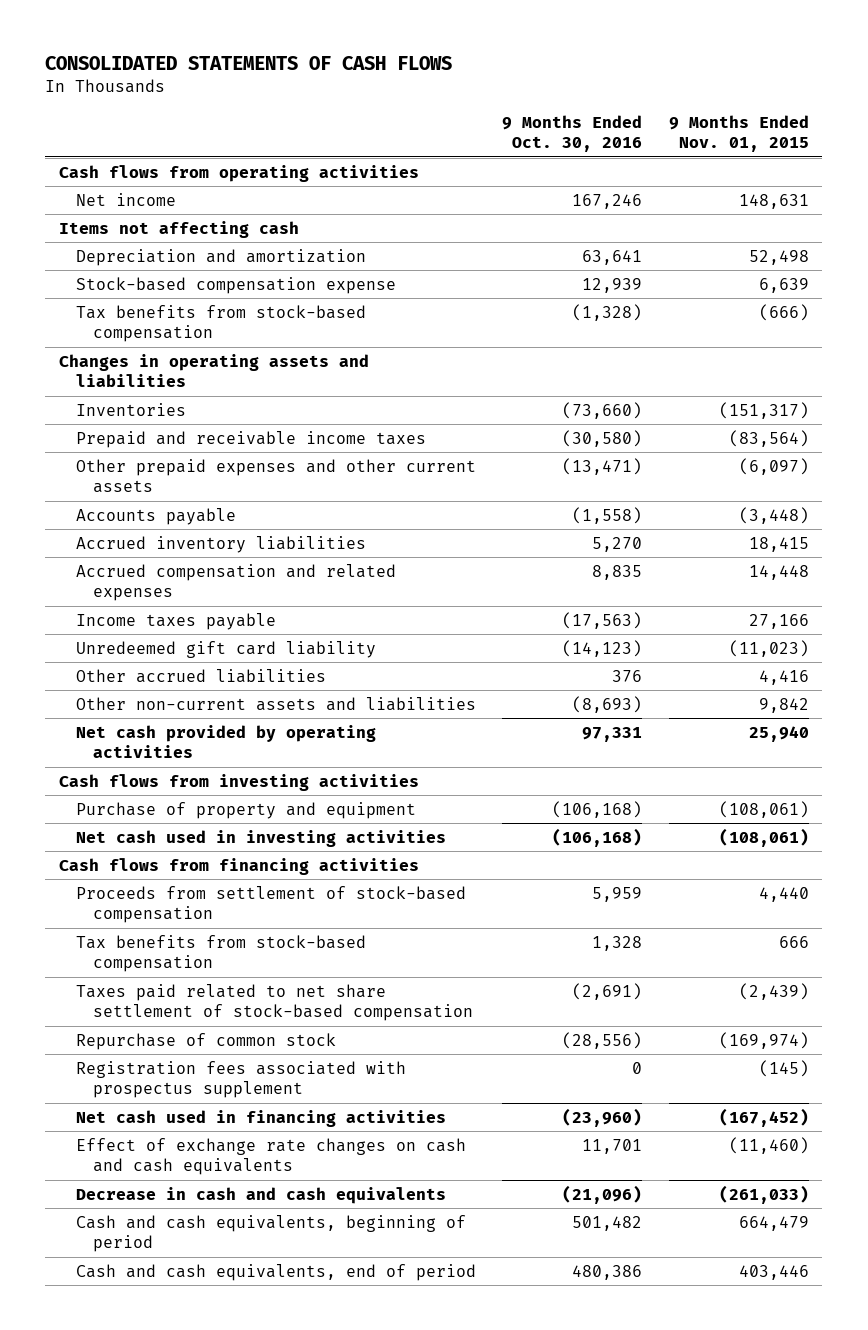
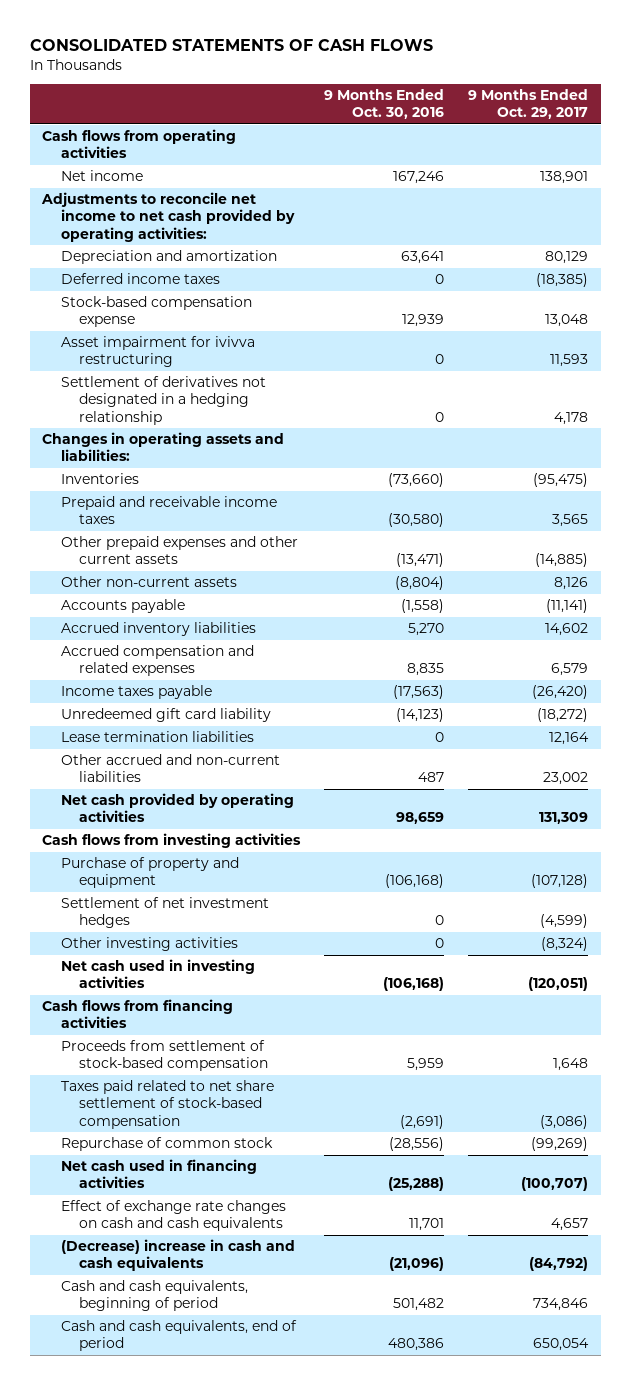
- | 9 Months Ended Oct. 30, 2016 | 9 Months Ended Nov. 01, 2015
+ | 9 Months Ended Oct. 30, 2016 | 9 Months Ended Oct. 29, 2017
- Items not affecting cash
+ Adjustments to reconcile net income to net cash provided by operating activities:
+ Deferred income taxes | 0 | (18,385)
- Tax benefits from stock-based compensation | (1,328) | (666)
- Changes in operating assets and liabilities
+ Asset impairment for ivivva restructuring | 0 | 11,593
+ Settlement of derivatives not designated in a hedging relationship | 0 | 4,178
+ Changes in operating assets and liabilities:
+ Other non-current assets | (8,804) | 8,126
- Other accrued liabilities | 376 | 4,416
- Other non-current assets and liabilities | (8,693) | 9,842
- Net cash provided by operating activities | 97,331 | 25,940
+ Lease termination liabilities | 0 | 12,164
+ Other accrued and non-current liabilities | 487 | 23,002
+ Net cash provided by operating activities | 98,659 | 131,309
+ Settlement of net investment hedges | 0 | (4,599)
+ Other investing activities | 0 | (8,324)
- Tax benefits from stock-based compensation | 1,328 | 666
- Registration fees associated with prospectus supplement | 0 | (145)
- Net cash used in financing activities | (23,960) | (167,452)
+ Net cash used in financing activities | (25,288) | (100,707)
- Decrease in cash and cash equivalents | (21,096) | (261,033)
+ (Decrease) increase in cash and cash equivalents | (21,096) | (84,792)

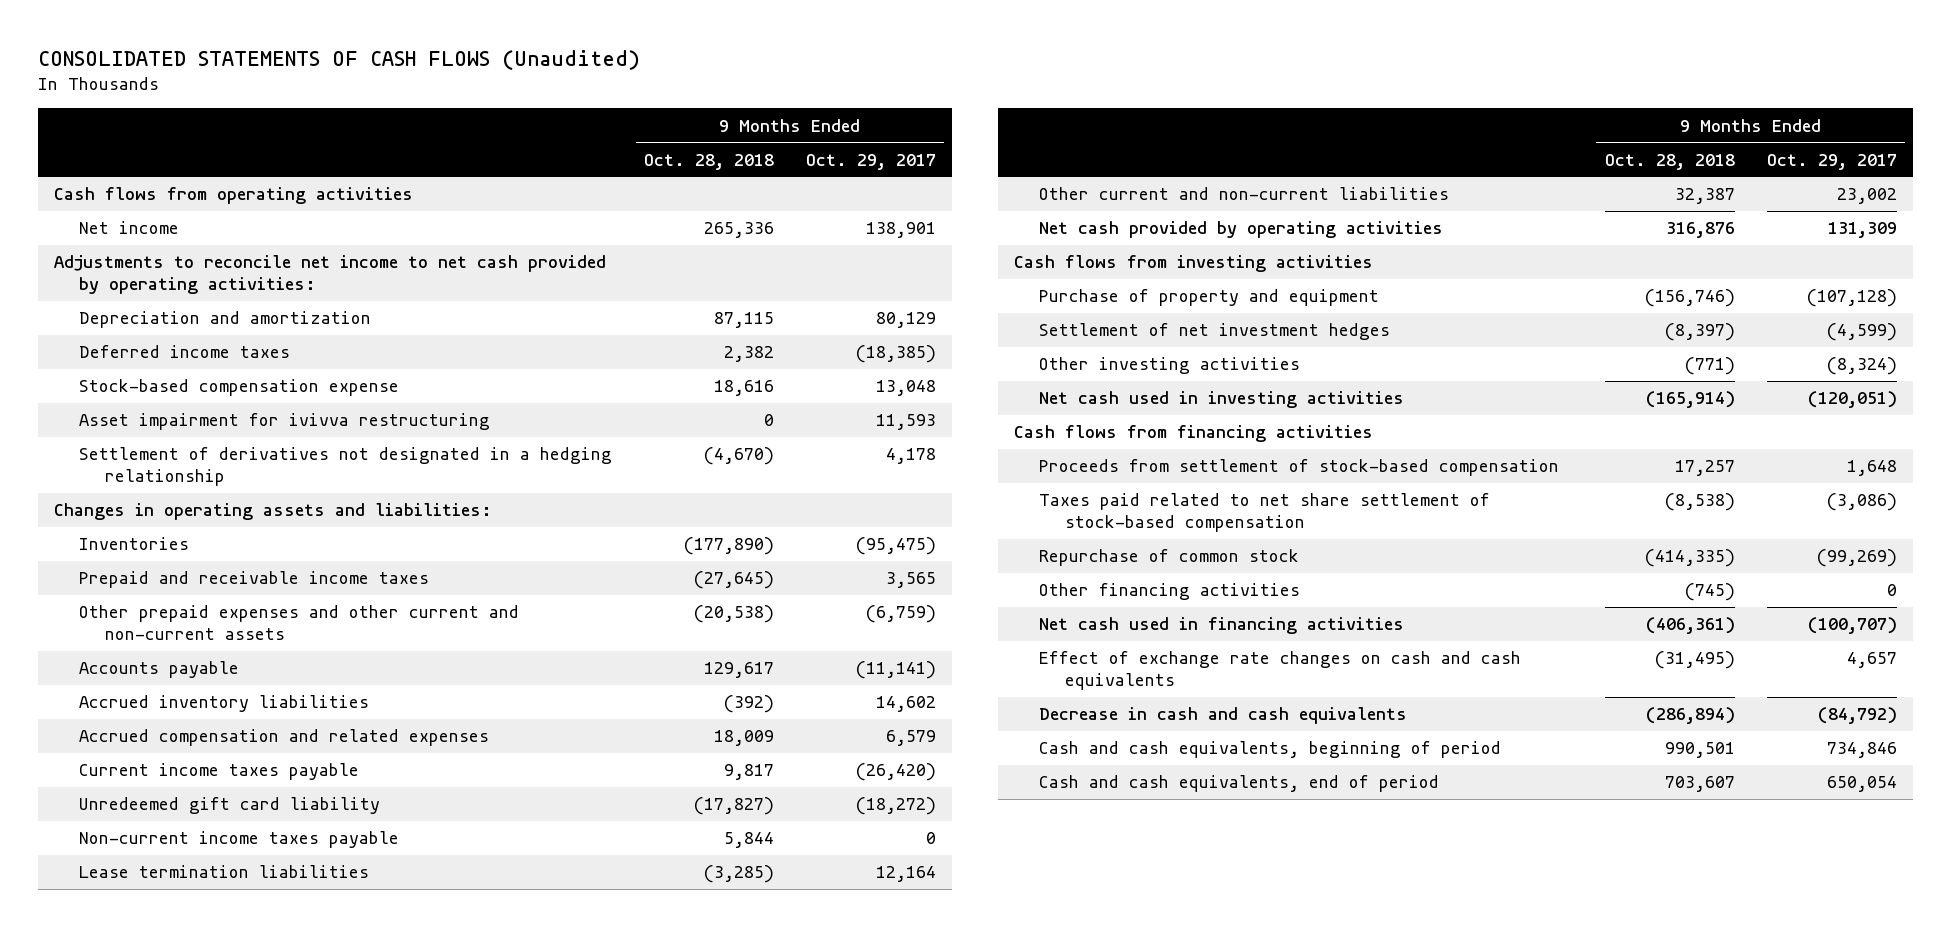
- CONSOLIDATED STATEMENTS OF CASH FLOWS
+ CONSOLIDATED STATEMENTS OF CASH FLOWS (Unaudited)
- | 9 Months Ended Oct. 30, 2016 | 9 Months Ended Oct. 29, 2017
+ | 9 Months Ended Oct. 28, 2018 | 9 Months Ended Oct. 29, 2017
- Other prepaid expenses and other current assets | (13,471) | (14,885)
- Other non-current assets | (8,804) | 8,126
+ Other prepaid expenses and other current and non-current assets | (20,538) | (6,759)
- Income taxes payable | (17,563) | (26,420)
+ Current income taxes payable | 9,817 | (26,420)
+ Non-current income taxes payable | 5,844 | 0
- Other accrued and non-current liabilities | 487 | 23,002
+ Other current and non-current liabilities | 32,387 | 23,002
+ Other financing activities | (745) | 0
- (Decrease) increase in cash and cash equivalents | (21,096) | (84,792)
+ Decrease in cash and cash equivalents | (286,894) | (84,792)

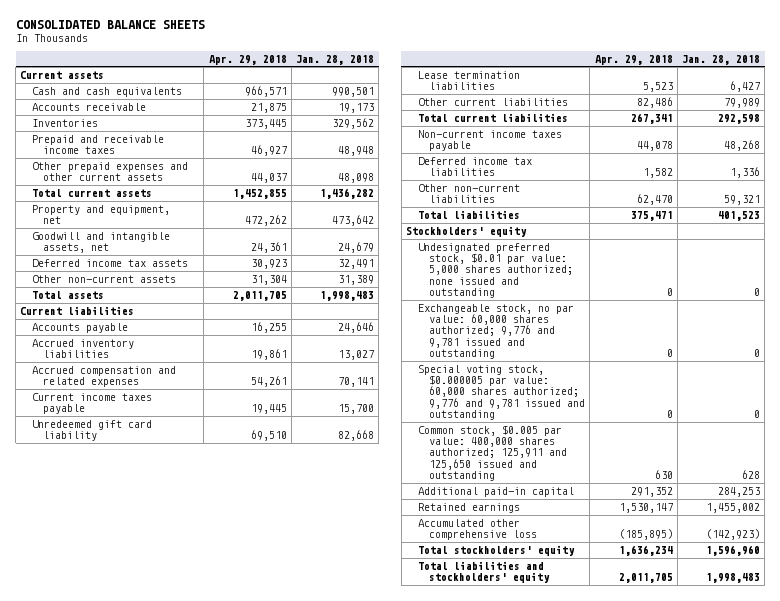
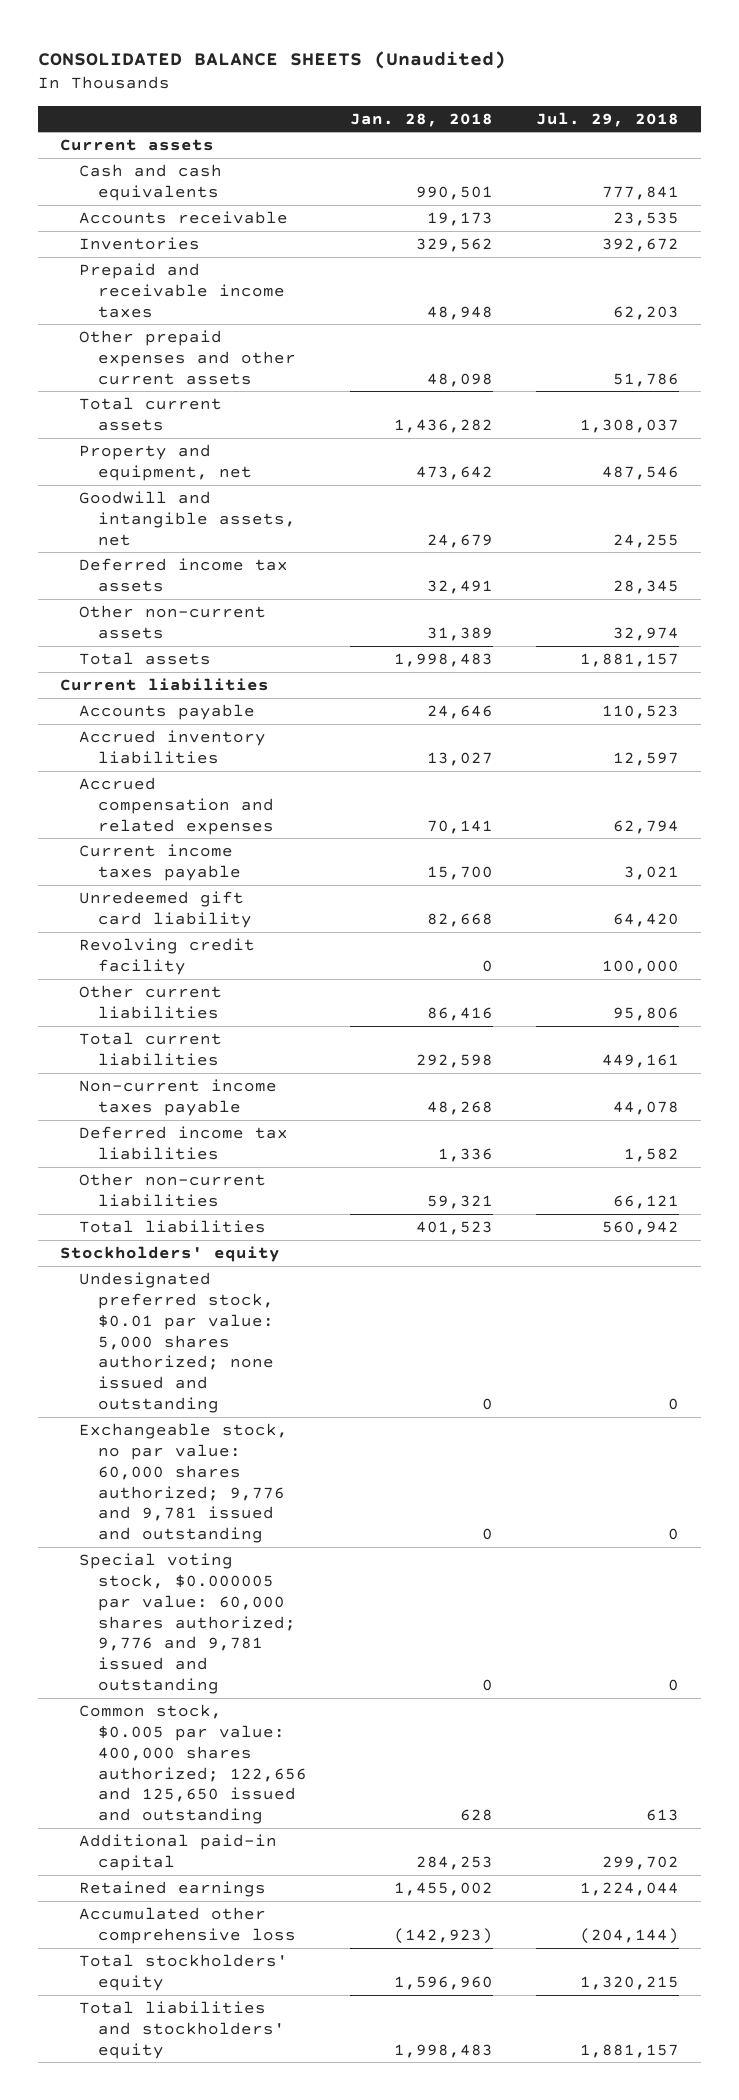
- CONSOLIDATED BALANCE SHEETS
+ CONSOLIDATED BALANCE SHEETS (Unaudited)
- | Apr. 29, 2018 | Jan. 28, 2018
+ | Jan. 28, 2018 | Jul. 29, 2018
- Lease termination liabilities | 5,523 | 6,427
- Other current liabilities | 82,486 | 79,989
+ Revolving credit facility | 0 | 100,000
+ Other current liabilities | 86,416 | 95,806
- Common stock, $0.005 par value: 400,000 shares authorized; 125,911 and 125,650 issued and outstanding | 630 | 628
+ Common stock, $0.005 par value: 400,000 shares authorized; 122,656 and 125,650 issued and outstanding | 628 | 613

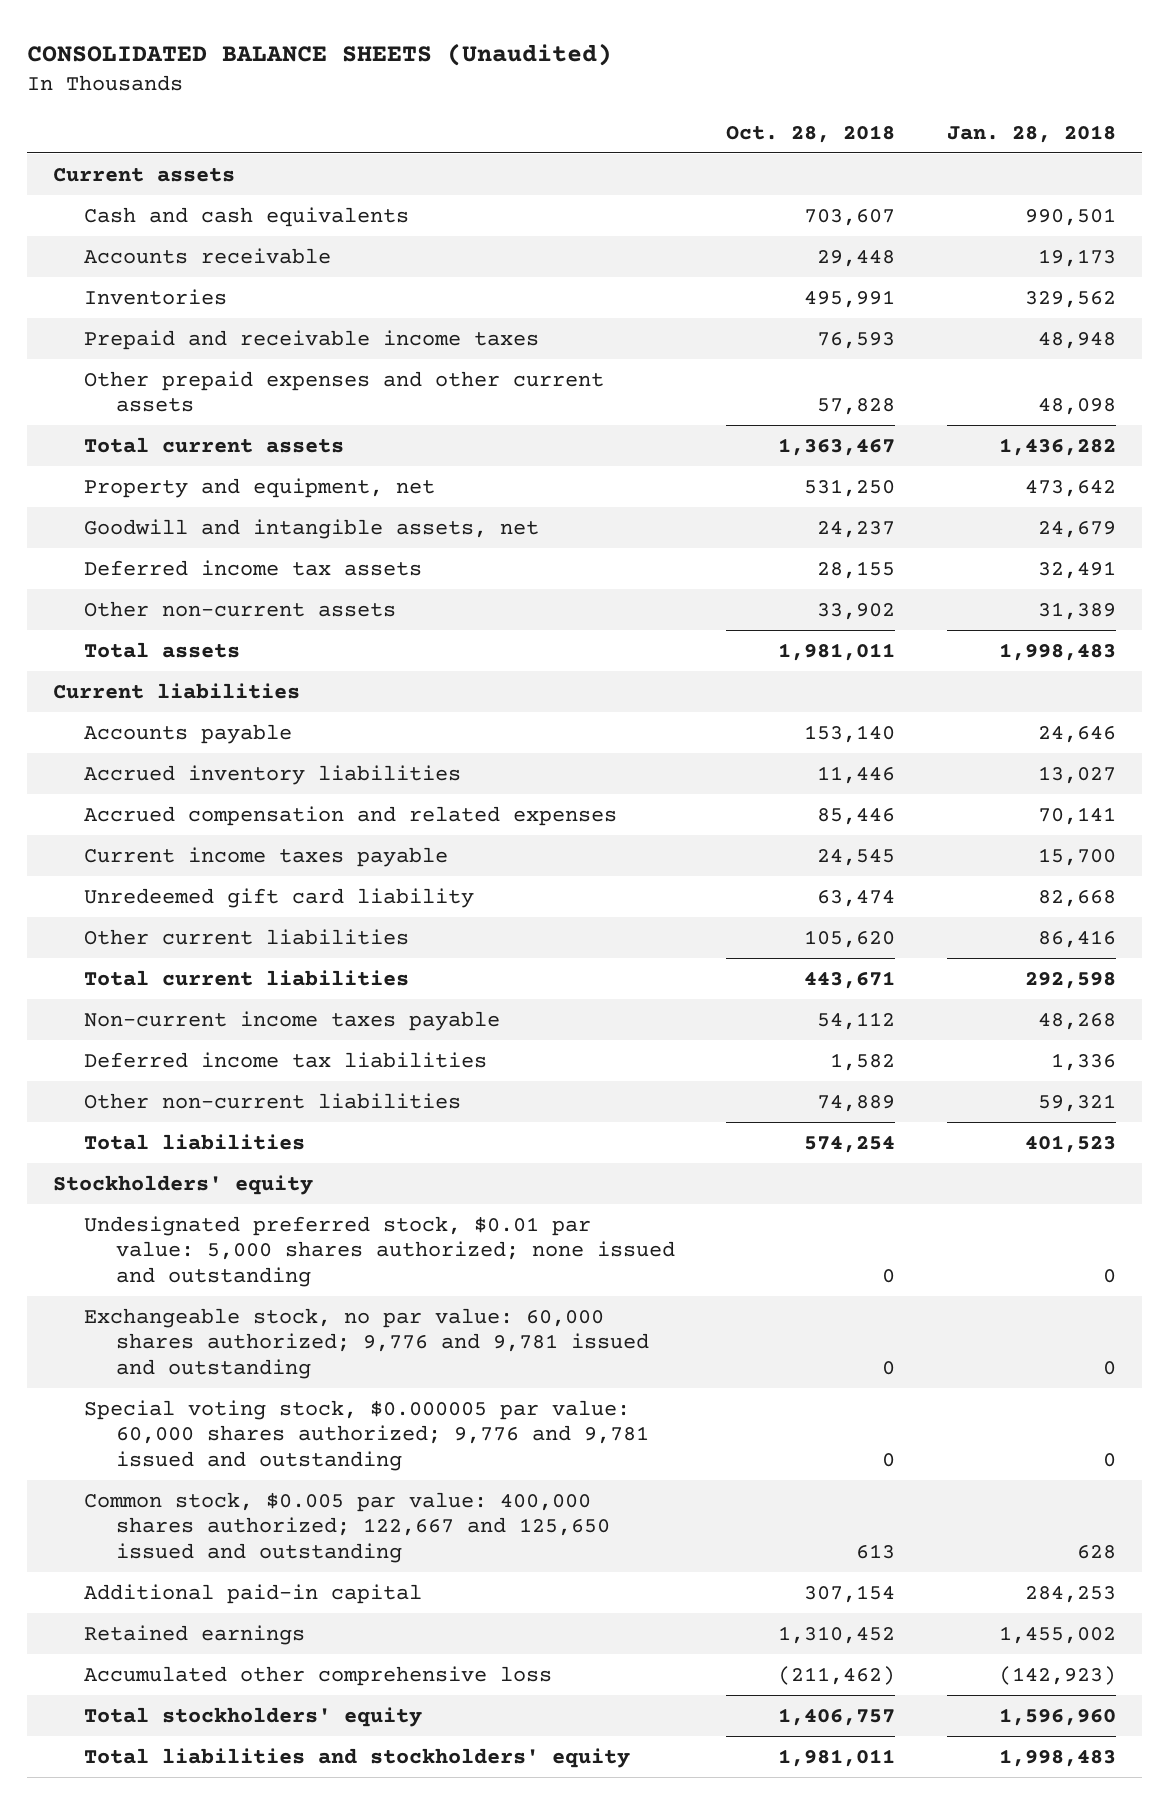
- | Jan. 28, 2018 | Jul. 29, 2018
+ | Oct. 28, 2018 | Jan. 28, 2018
- Revolving credit facility | 0 | 100,000
- Common stock, $0.005 par value: 400,000 shares authorized; 122,656 and 125,650 issued and outstanding | 628 | 613
+ Common stock, $0.005 par value: 400,000 shares authorized; 122,667 and 125,650 issued and outstanding | 613 | 628

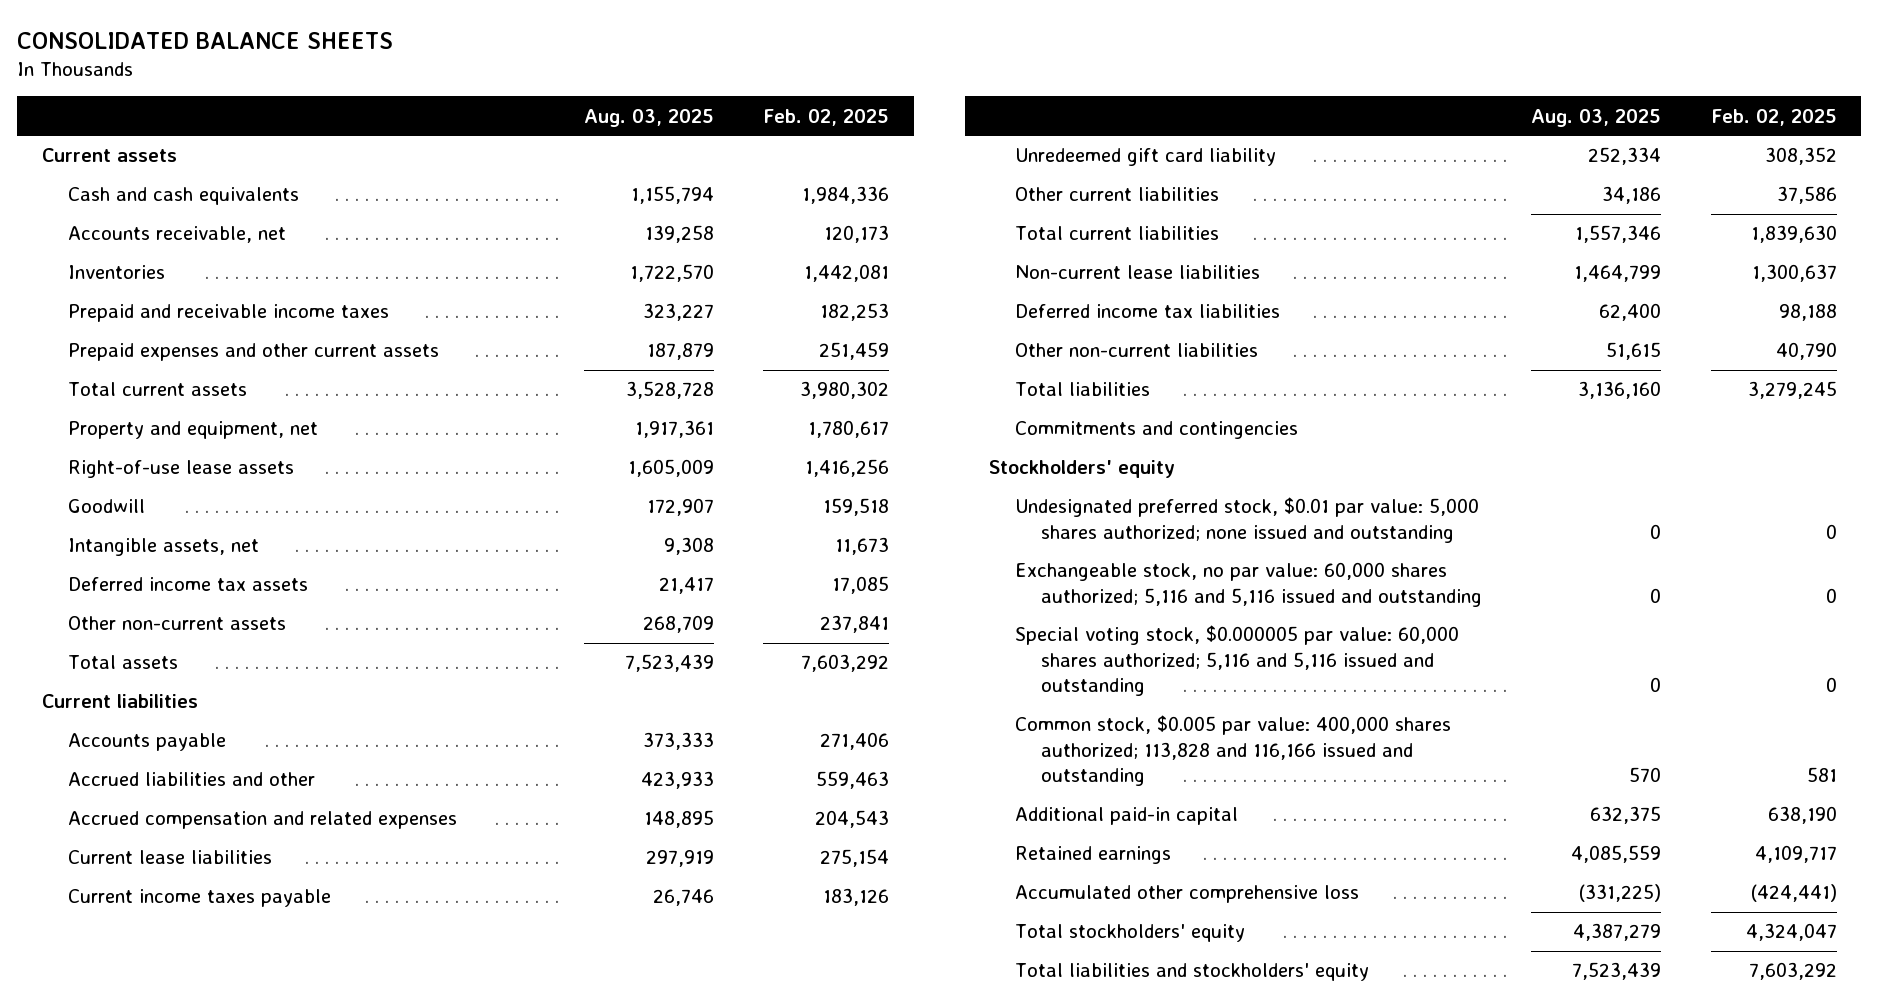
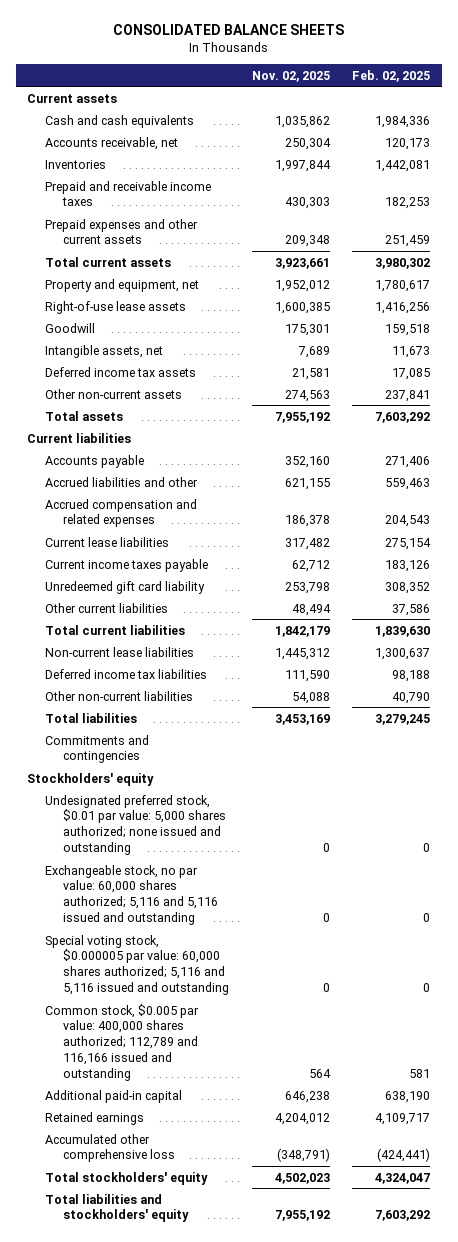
- | Aug. 03, 2025 | Feb. 02, 2025
+ | Nov. 02, 2025 | Feb. 02, 2025
- Common stock, $0.005 par value: 400,000 shares authorized; 113,828 and 116,166 issued and outstanding | 570 | 581
+ Common stock, $0.005 par value: 400,000 shares authorized; 112,789 and 116,166 issued and outstanding | 564 | 581

